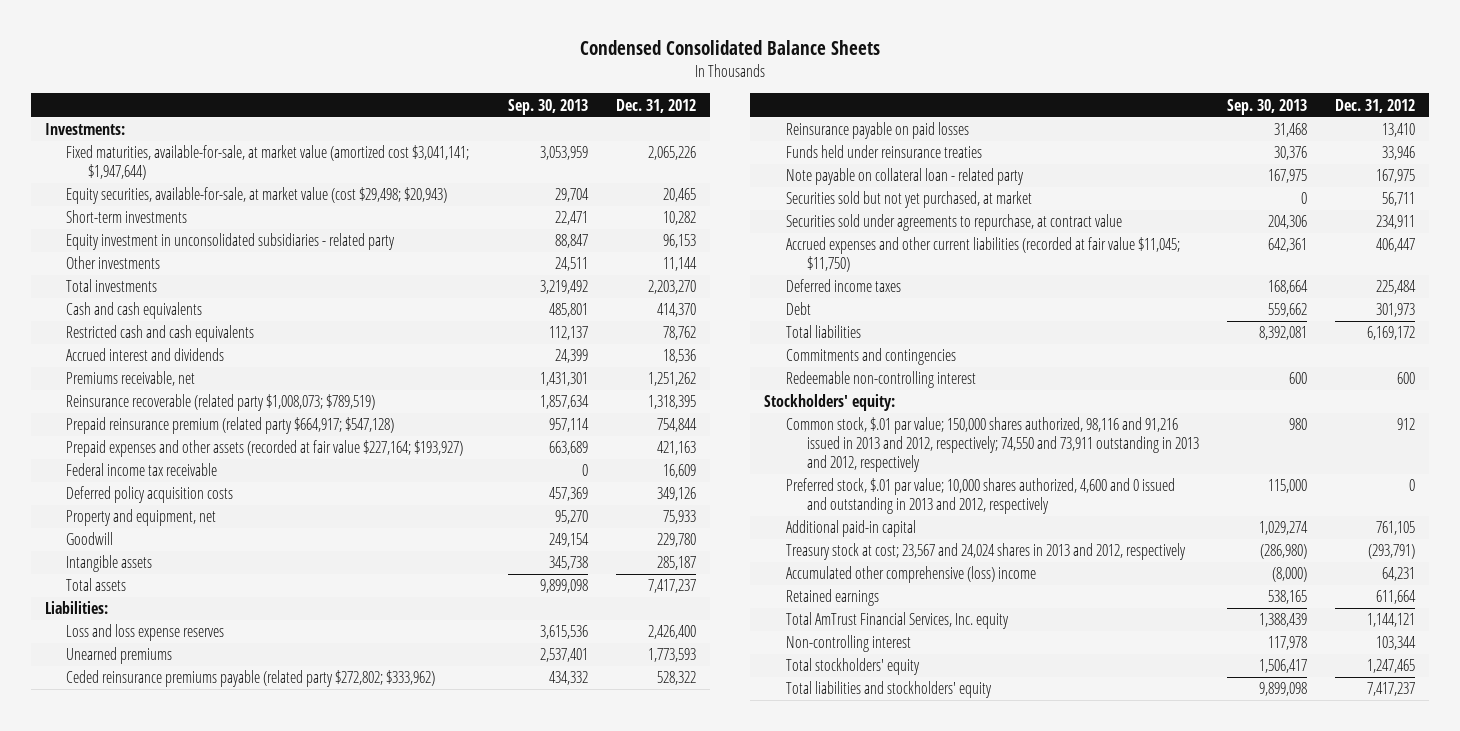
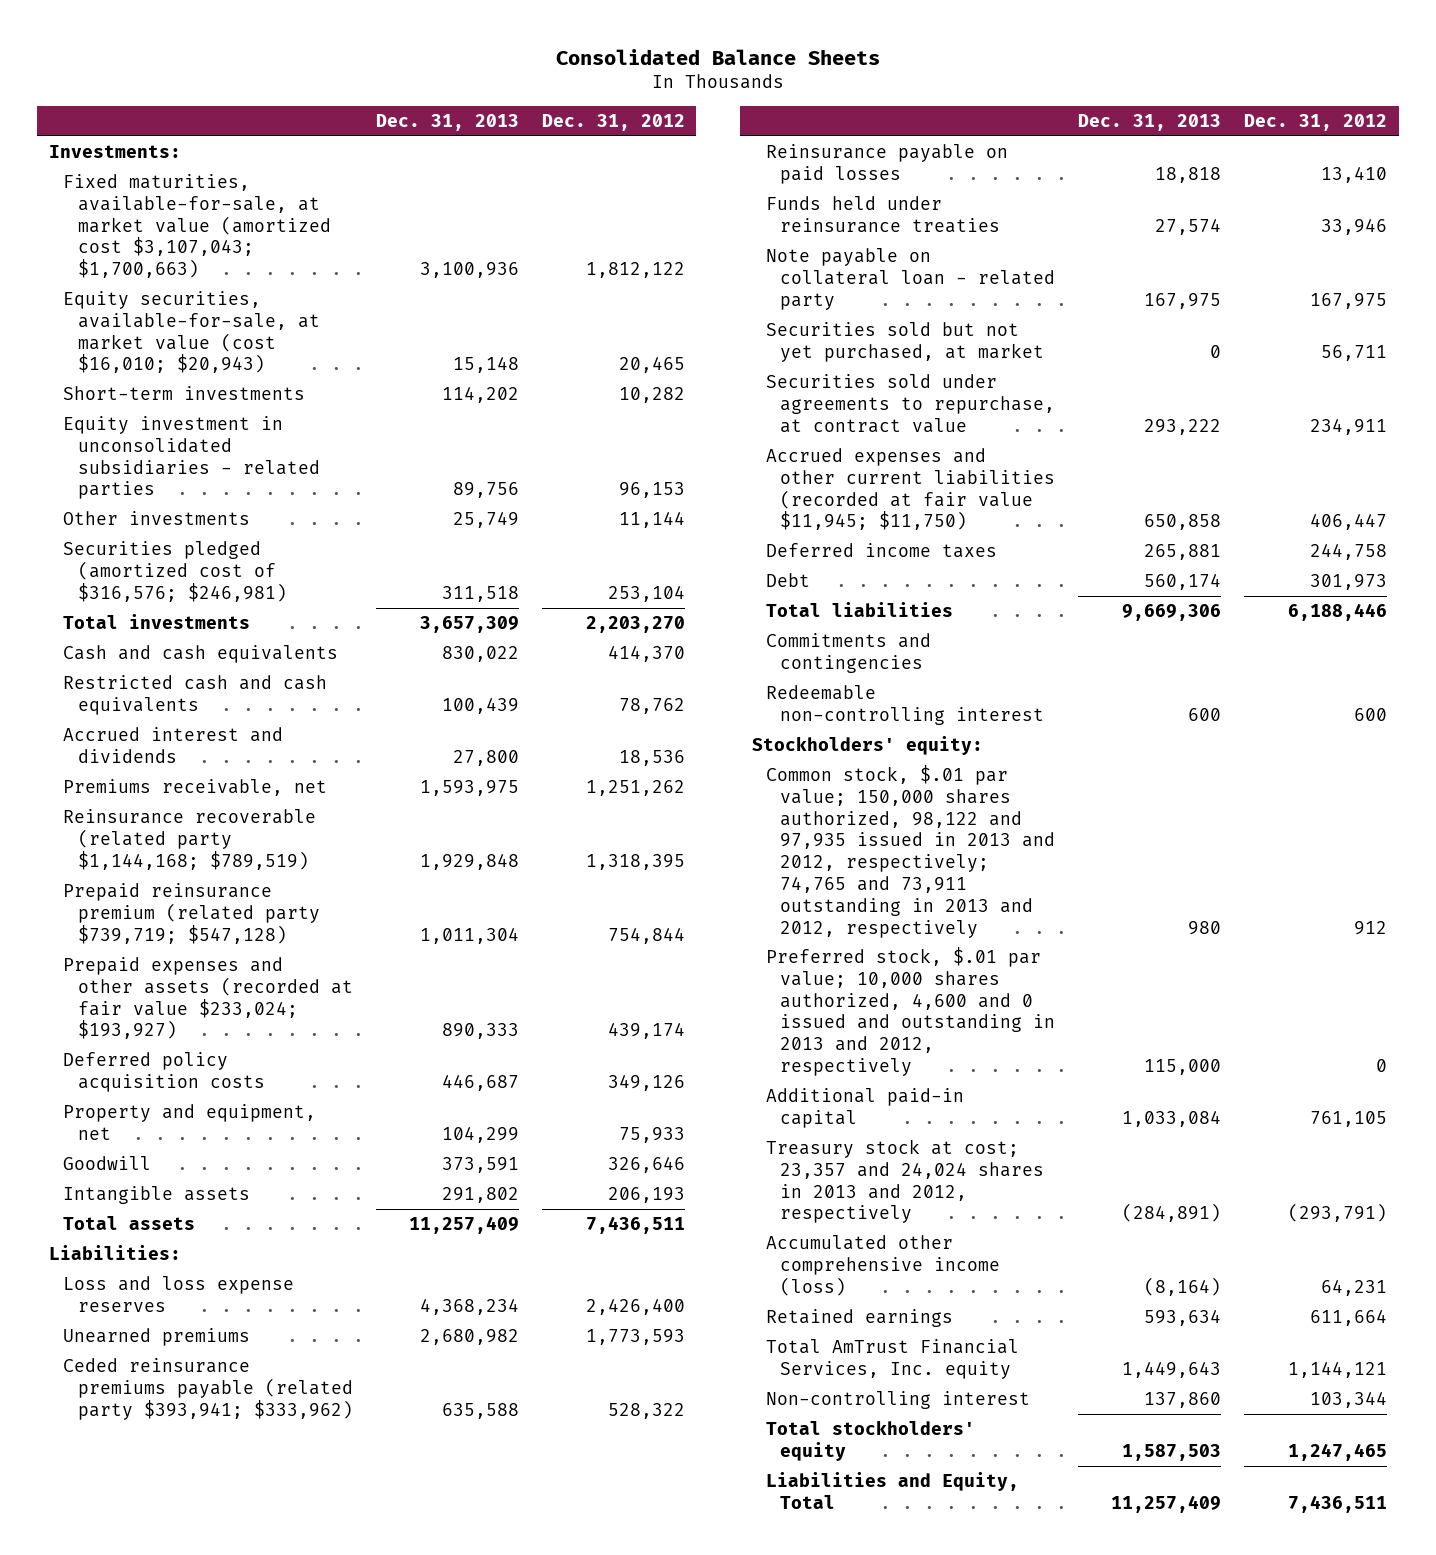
- Condensed Consolidated Balance Sheets
+ Consolidated Balance Sheets
- | Sep. 30, 2013 | Dec. 31, 2012
+ | Dec. 31, 2013 | Dec. 31, 2012
- Fixed maturities, available-for-sale, at market value (amortized cost $3,041,141; $1,947,644) | 3,053,959 | 2,065,226
- Equity securities, available-for-sale, at market value (cost $29,498; $20,943) | 29,704 | 20,465
+ Fixed maturities, available-for-sale, at market value (amortized cost $3,107,043; $1,700,663) | 3,100,936 | 1,812,122
+ Equity securities, available-for-sale, at market value (cost $16,010; $20,943) | 15,148 | 20,465
- Equity investment in unconsolidated subsidiaries - related party | 88,847 | 96,153
+ Equity investment in unconsolidated subsidiaries - related parties | 89,756 | 96,153
+ Securities pledged (amortized cost of $316,576; $246,981) | 311,518 | 253,104
- Reinsurance recoverable (related party $1,008,073; $789,519) | 1,857,634 | 1,318,395
- Prepaid reinsurance premium (related party $664,917; $547,128) | 957,114 | 754,844
- Prepaid expenses and other assets (recorded at fair value $227,164; $193,927) | 663,689 | 421,163
- Federal income tax receivable | 0 | 16,609
+ Reinsurance recoverable (related party $1,144,168; $789,519) | 1,929,848 | 1,318,395
+ Prepaid reinsurance premium (related party $739,719; $547,128) | 1,011,304 | 754,844
+ Prepaid expenses and other assets (recorded at fair value $233,024; $193,927) | 890,333 | 439,174
- Goodwill | 249,154 | 229,780
- Intangible assets | 345,738 | 285,187
- Total assets | 9,899,098 | 7,417,237
+ Goodwill | 373,591 | 326,646
+ Intangible assets | 291,802 | 206,193
+ Total assets | 11,257,409 | 7,436,511
- Ceded reinsurance premiums payable (related party $272,802; $333,962) | 434,332 | 528,322
+ Ceded reinsurance premiums payable (related party $393,941; $333,962) | 635,588 | 528,322
- Accrued expenses and other current liabilities (recorded at fair value $11,045; $11,750) | 642,361 | 406,447
- Deferred income taxes | 168,664 | 225,484
+ Accrued expenses and other current liabilities (recorded at fair value $11,945; $11,750) | 650,858 | 406,447
+ Deferred income taxes | 265,881 | 244,758
- Total liabilities | 8,392,081 | 6,169,172
+ Total liabilities | 9,669,306 | 6,188,446
- Common stock, $.01 par value; 150,000 shares authorized, 98,116 and 91,216 issued in 2013 and 2012, respectively; 74,550 and 73,911 outstanding in 2013 and 2012, respectively | 980 | 912
+ Common stock, $.01 par value; 150,000 shares authorized, 98,122 and 97,935 issued in 2013 and 2012, respectively; 74,765 and 73,911 outstanding in 2013 and 2012, respectively | 980 | 912
- Treasury stock at cost; 23,567 and 24,024 shares in 2013 and 2012, respectively | (286,980) | (293,791)
- Accumulated other comprehensive (loss) income | (8,000) | 64,231
+ Treasury stock at cost; 23,357 and 24,024 shares in 2013 and 2012, respectively | (284,891) | (293,791)
+ Accumulated other comprehensive income (loss) | (8,164) | 64,231
- Total liabilities and stockholders' equity | 9,899,098 | 7,417,237
+ Liabilities and Equity, Total | 11,257,409 | 7,436,511

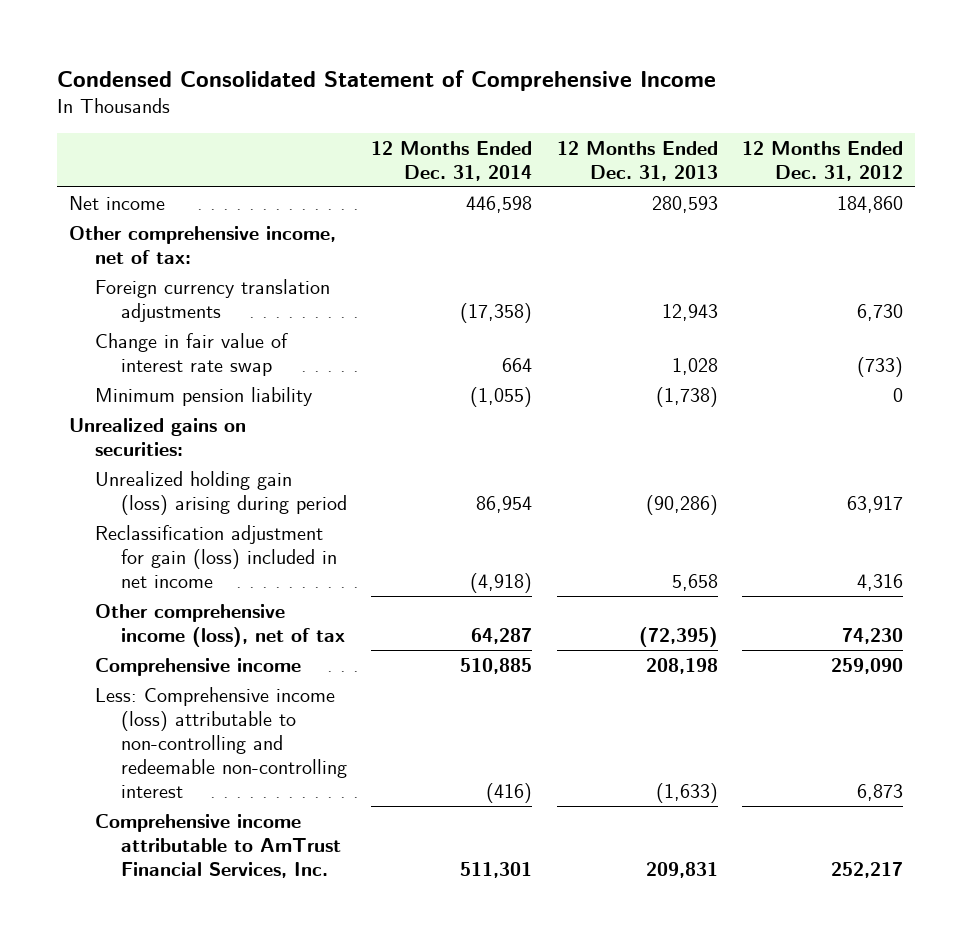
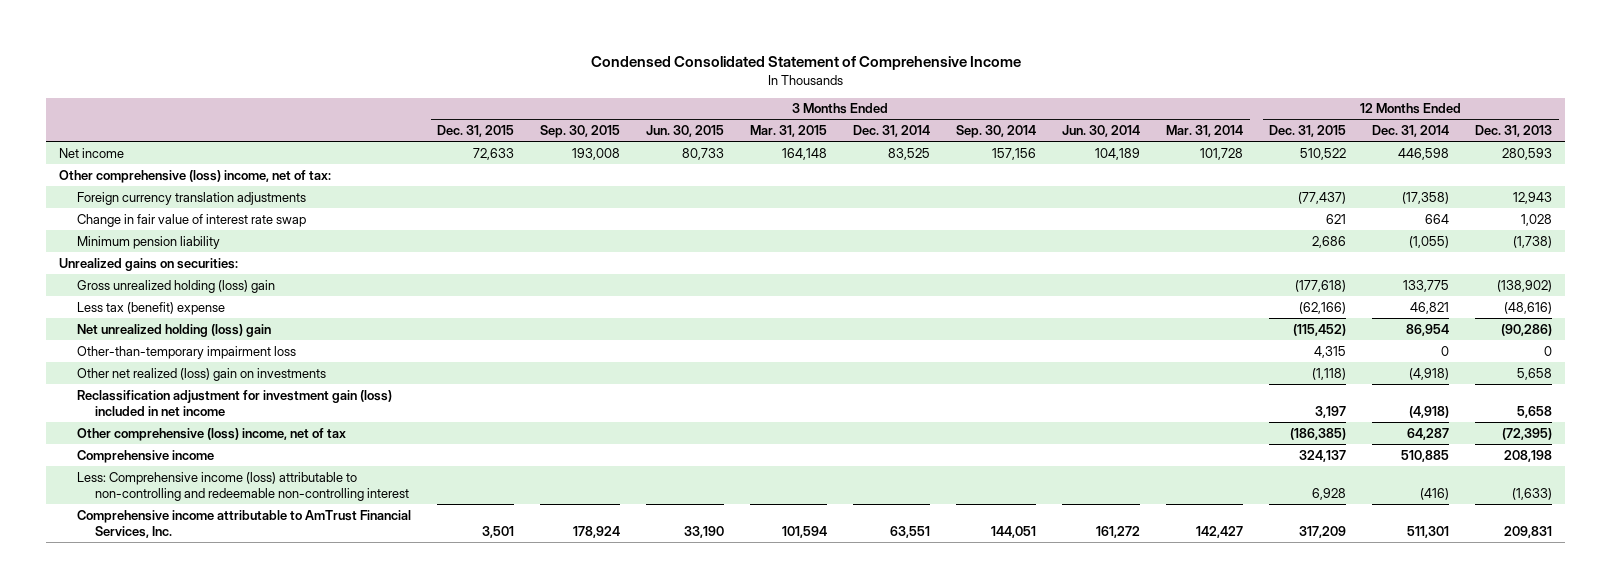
- | 12 Months Ended Dec. 31, 2014 | 12 Months Ended Dec. 31, 2013 | 12 Months Ended Dec. 31, 2012
+ | 3 Months Ended Dec. 31, 2015 | 3 Months Ended Sep. 30, 2015 | 3 Months Ended Jun. 30, 2015 | 3 Months Ended Mar. 31, 2015 | 3 Months Ended Dec. 31, 2014 | 3 Months Ended Sep. 30, 2014 | 3 Months Ended Jun. 30, 2014 | 3 Months Ended Mar. 31, 2014 | 12 Months Ended Dec. 31, 2015 | 12 Months Ended Dec. 31, 2014 | 12 Months Ended Dec. 31, 2013
- Other comprehensive income, net of tax:
+ Other comprehensive (loss) income, net of tax:
- Unrealized holding gain (loss) arising during period | 86,954 | (90,286) | 63,917
- Reclassification adjustment for gain (loss) included in net income | (4,918) | 5,658 | 4,316
- Other comprehensive income (loss), net of tax | 64,287 | (72,395) | 74,230
+ Gross unrealized holding (loss) gain | | | | | | | | | (177,618) | 133,775 | (138,902)
+ Less tax (benefit) expense | | | | | | | | | (62,166) | 46,821 | (48,616)
+ Net unrealized holding (loss) gain | | | | | | | | | (115,452) | 86,954 | (90,286)
+ Other-than-temporary impairment loss | | | | | | | | | 4,315 | 0 | 0
+ Other net realized (loss) gain on investments | | | | | | | | | (1,118) | (4,918) | 5,658
+ Reclassification adjustment for investment gain (loss) included in net income | | | | | | | | | 3,197 | (4,918) | 5,658
+ Other comprehensive (loss) income, net of tax | | | | | | | | | (186,385) | 64,287 | (72,395)

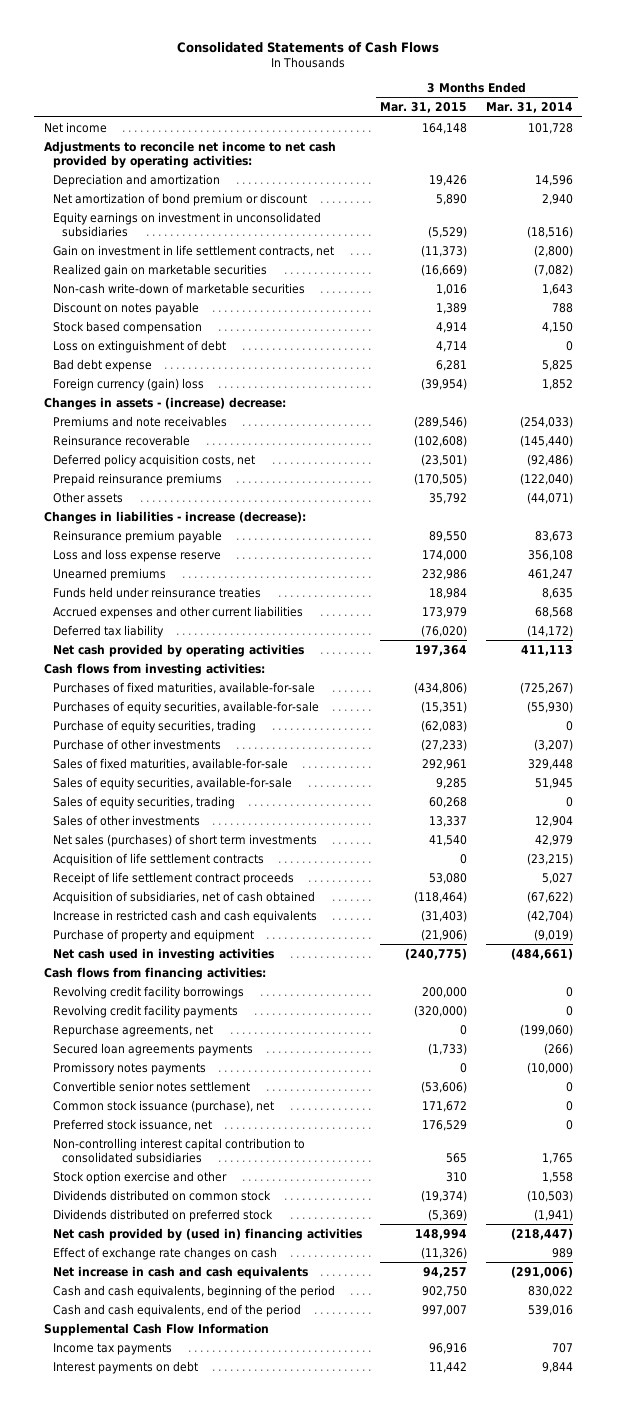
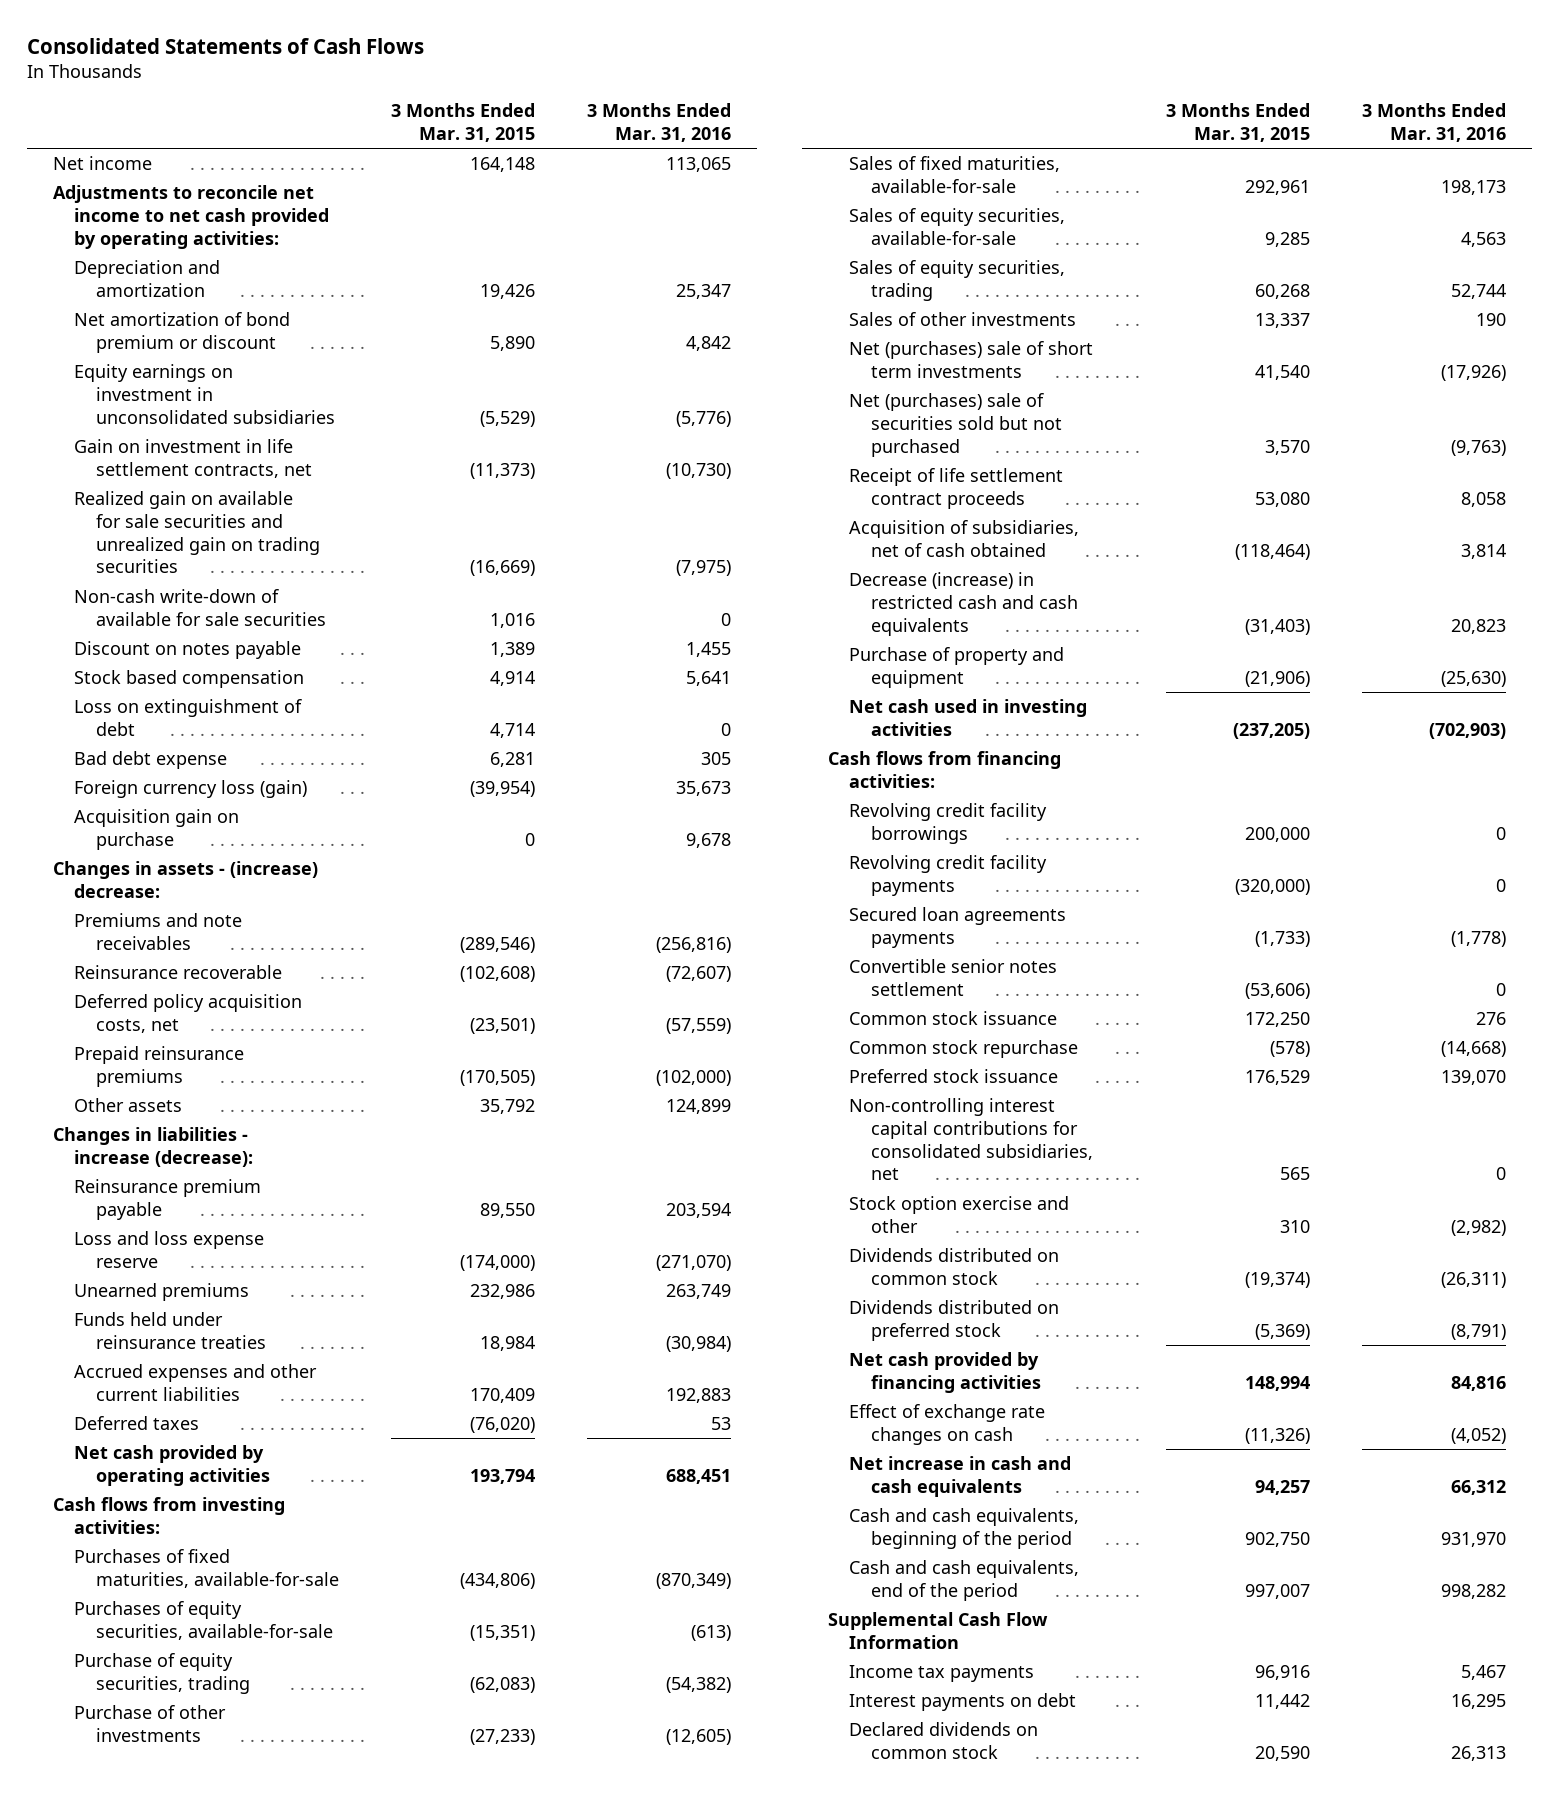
- | 3 Months Ended Mar. 31, 2015 | 3 Months Ended Mar. 31, 2014
+ | 3 Months Ended Mar. 31, 2015 | 3 Months Ended Mar. 31, 2016
- Realized gain on marketable securities | (16,669) | (7,082)
- Non-cash write-down of marketable securities | 1,016 | 1,643
+ Realized gain on available for sale securities and unrealized gain on trading securities | (16,669) | (7,975)
+ Non-cash write-down of available for sale securities | 1,016 | 0
- Foreign currency (gain) loss | (39,954) | 1,852
+ Foreign currency loss (gain) | (39,954) | 35,673
+ Acquisition gain on purchase | 0 | 9,678
- Loss and loss expense reserve | 174,000 | 356,108
+ Loss and loss expense reserve | (174,000) | (271,070)
- Accrued expenses and other current liabilities | 173,979 | 68,568
- Deferred tax liability | (76,020) | (14,172)
- Net cash provided by operating activities | 197,364 | 411,113
+ Accrued expenses and other current liabilities | 170,409 | 192,883
+ Deferred taxes | (76,020) | 53
+ Net cash provided by operating activities | 193,794 | 688,451
- Net sales (purchases) of short term investments | 41,540 | 42,979
- Acquisition of life settlement contracts | 0 | (23,215)
+ Net (purchases) sale of short term investments | 41,540 | (17,926)
+ Net (purchases) sale of securities sold but not purchased | 3,570 | (9,763)
- Increase in restricted cash and cash equivalents | (31,403) | (42,704)
+ Decrease (increase) in restricted cash and cash equivalents | (31,403) | 20,823
- Net cash used in investing activities | (240,775) | (484,661)
+ Net cash used in investing activities | (237,205) | (702,903)
- Repurchase agreements, net | 0 | (199,060)
- Promissory notes payments | 0 | (10,000)
- Common stock issuance (purchase), net | 171,672 | 0
- Preferred stock issuance, net | 176,529 | 0
- Non-controlling interest capital contribution to consolidated subsidiaries | 565 | 1,765
+ Common stock issuance | 172,250 | 276
+ Common stock repurchase | (578) | (14,668)
+ Preferred stock issuance | 176,529 | 139,070
+ Non-controlling interest capital contributions for consolidated subsidiaries, net | 565 | 0
- Net cash provided by (used in) financing activities | 148,994 | (218,447)
+ Net cash provided by financing activities | 148,994 | 84,816
+ Declared dividends on common stock | 20,590 | 26,313

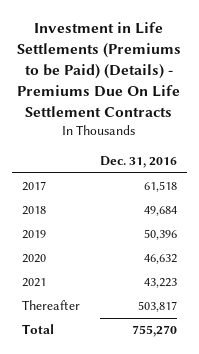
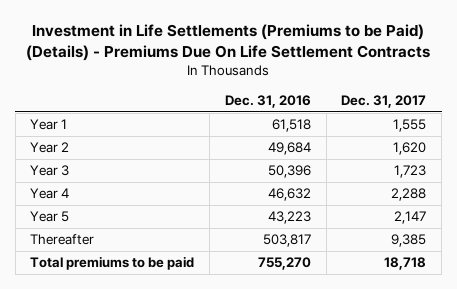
- | Dec. 31, 2016
+ | Dec. 31, 2016 | Dec. 31, 2017
- 2017 | 61,518
- 2018 | 49,684
- 2019 | 50,396
- 2020 | 46,632
- 2021 | 43,223
+ Year 1 | 61,518 | 1,555
+ Year 2 | 49,684 | 1,620
+ Year 3 | 50,396 | 1,723
+ Year 4 | 46,632 | 2,288
+ Year 5 | 43,223 | 2,147
- Total | 755,270
+ Total premiums to be paid | 755,270 | 18,718

